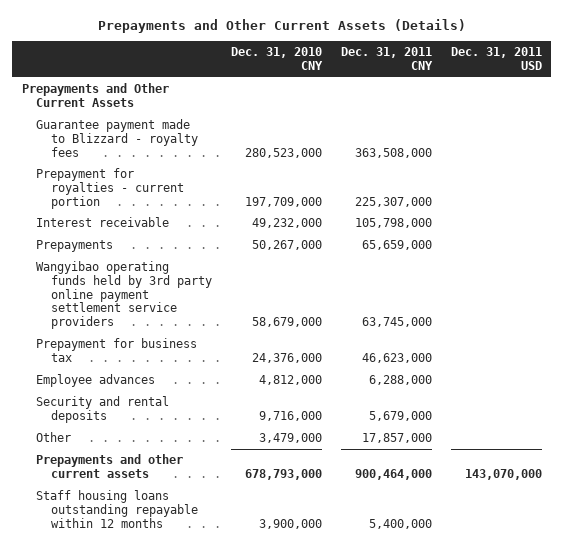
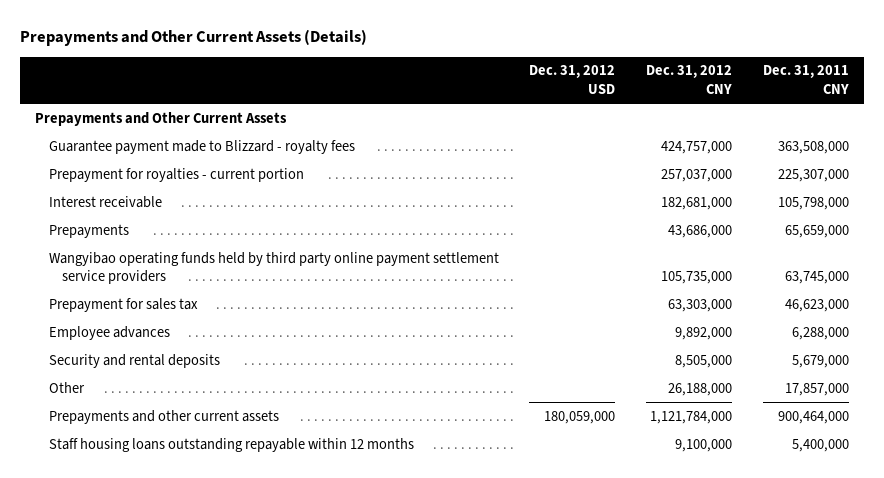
- | Dec. 31, 2010 CNY | Dec. 31, 2011 CNY | Dec. 31, 2011 USD
+ | Dec. 31, 2012 USD | Dec. 31, 2012 CNY | Dec. 31, 2011 CNY
- Wangyibao operating funds held by 3rd party online payment settlement service providers | 58,679,000 | 63,745,000 |
- Prepayment for business tax | 24,376,000 | 46,623,000 |
+ Wangyibao operating funds held by third party online payment settlement service providers | | 105,735,000 | 63,745,000
+ Prepayment for sales tax | | 63,303,000 | 46,623,000

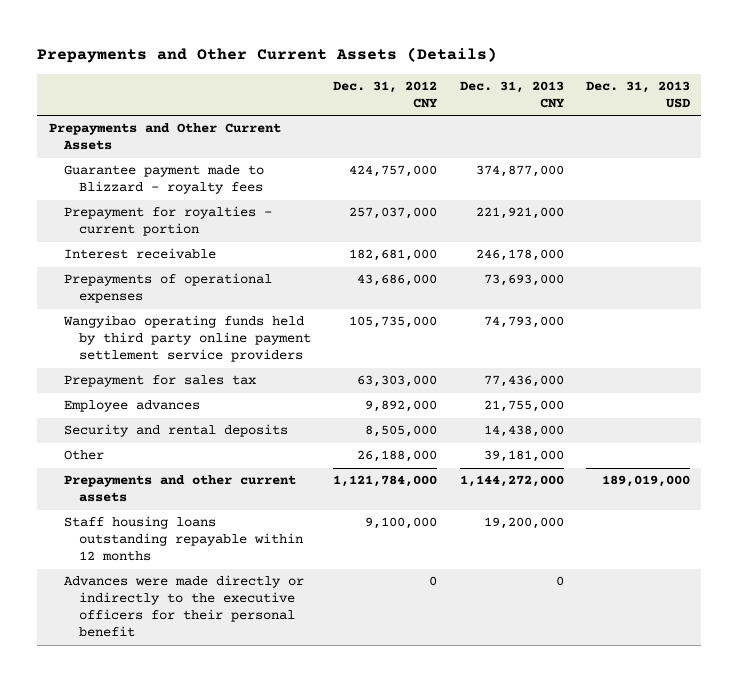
- | Dec. 31, 2012 USD | Dec. 31, 2012 CNY | Dec. 31, 2011 CNY
+ | Dec. 31, 2012 CNY | Dec. 31, 2013 CNY | Dec. 31, 2013 USD
- Prepayments | | 43,686,000 | 65,659,000
+ Prepayments of operational expenses | 43,686,000 | 73,693,000 |
+ Advances were made directly or indirectly to the executive officers for their personal benefit | 0 | 0 |

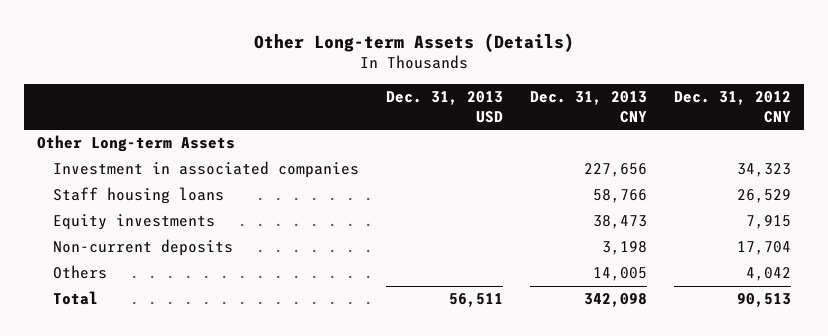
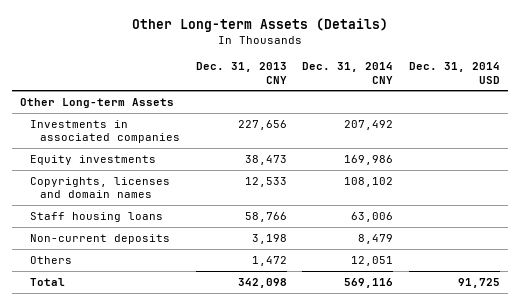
- | Dec. 31, 2013 USD | Dec. 31, 2013 CNY | Dec. 31, 2012 CNY
+ | Dec. 31, 2013 CNY | Dec. 31, 2014 CNY | Dec. 31, 2014 USD
- Investment in associated companies | | 227,656 | 34,323
+ Investments in associated companies | 227,656 | 207,492 |
+ Copyrights, licenses and domain names | 12,533 | 108,102 |
moved down: Staff housing loans | 58,766 | 63,006 |
- Others | | 14,005 | 4,042
+ Others | 1,472 | 12,051 |

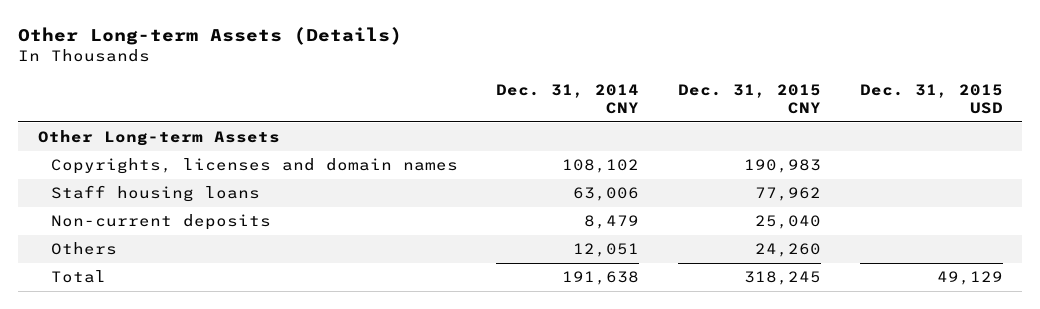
- | Dec. 31, 2013 CNY | Dec. 31, 2014 CNY | Dec. 31, 2014 USD
+ | Dec. 31, 2014 CNY | Dec. 31, 2015 CNY | Dec. 31, 2015 USD
- Investments in associated companies | 227,656 | 207,492 |
- Equity investments | 38,473 | 169,986 |
- Total | 342,098 | 569,116 | 91,725
+ Total | 191,638 | 318,245 | 49,129

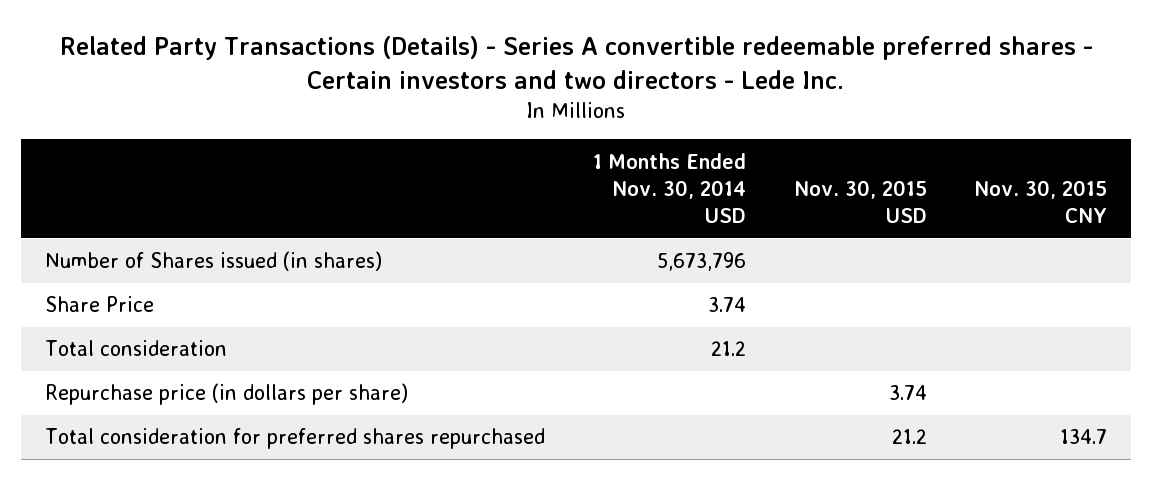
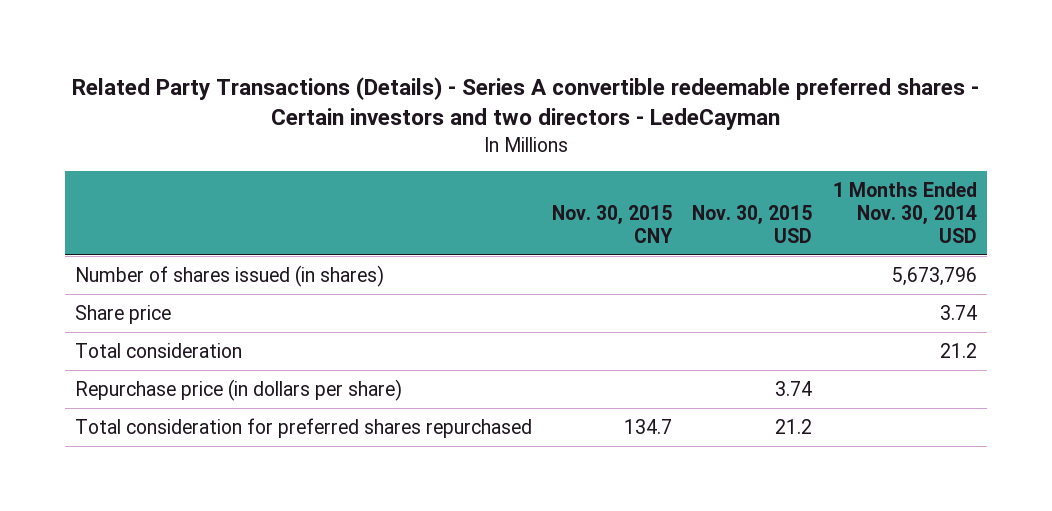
- Related Party Transactions (Details) - Series A convertible redeemable preferred shares - Certain investors and two directors - Lede Inc.
+ Related Party Transactions (Details) - Series A convertible redeemable preferred shares - Certain investors and two directors - LedeCayman
- | 1 Months Ended Nov. 30, 2014 USD | Nov. 30, 2015 USD | Nov. 30, 2015 CNY
+ | Nov. 30, 2015 CNY | Nov. 30, 2015 USD | 1 Months Ended Nov. 30, 2014 USD
- Number of Shares issued (in shares) | 5,673,796 | |
- Share Price | 3.74 | |
+ Number of shares issued (in shares) | | | 5,673,796
+ Share price | | | 3.74

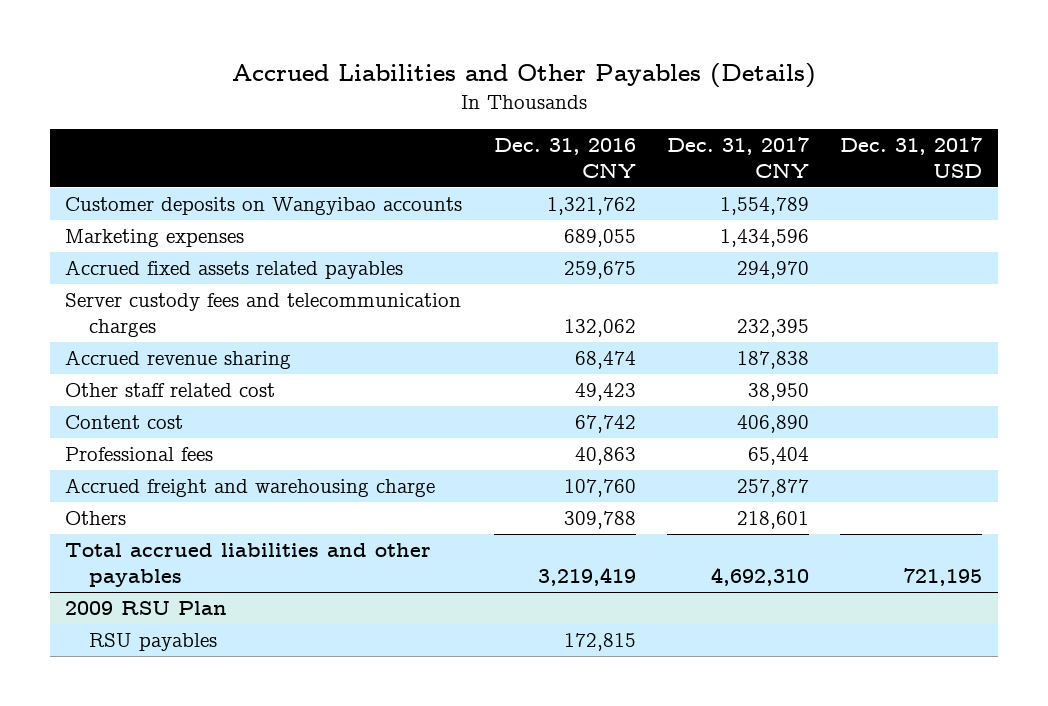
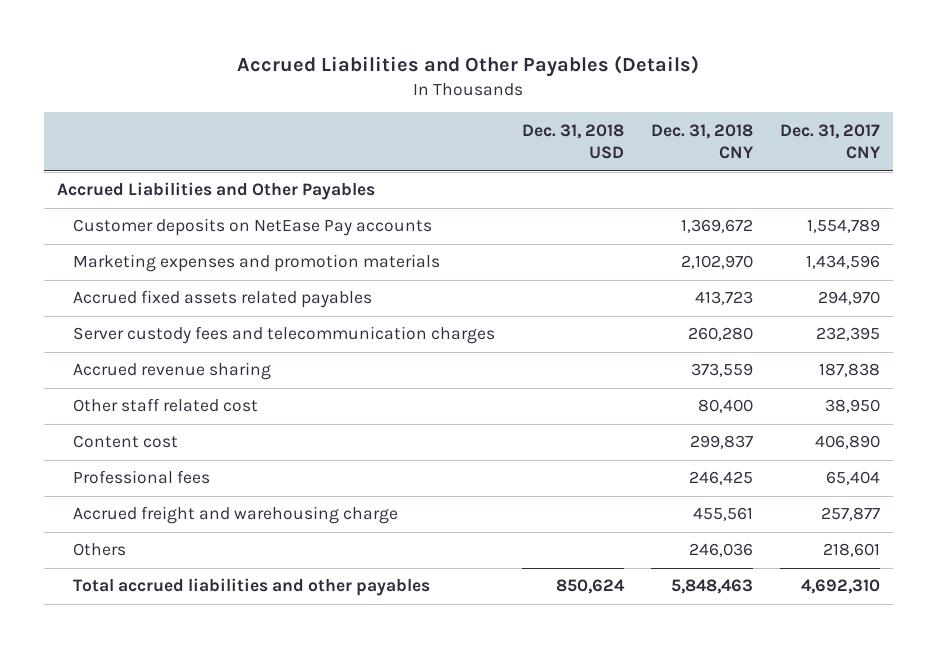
- | Dec. 31, 2016 CNY | Dec. 31, 2017 CNY | Dec. 31, 2017 USD
+ | Dec. 31, 2018 USD | Dec. 31, 2018 CNY | Dec. 31, 2017 CNY
- Customer deposits on Wangyibao accounts | 1,321,762 | 1,554,789 |
- Marketing expenses | 689,055 | 1,434,596 |
+ Accrued Liabilities and Other Payables
+ Customer deposits on NetEase Pay accounts | | 1,369,672 | 1,554,789
+ Marketing expenses and promotion materials | | 2,102,970 | 1,434,596
- 2009 RSU Plan
- RSU payables | 172,815 | |

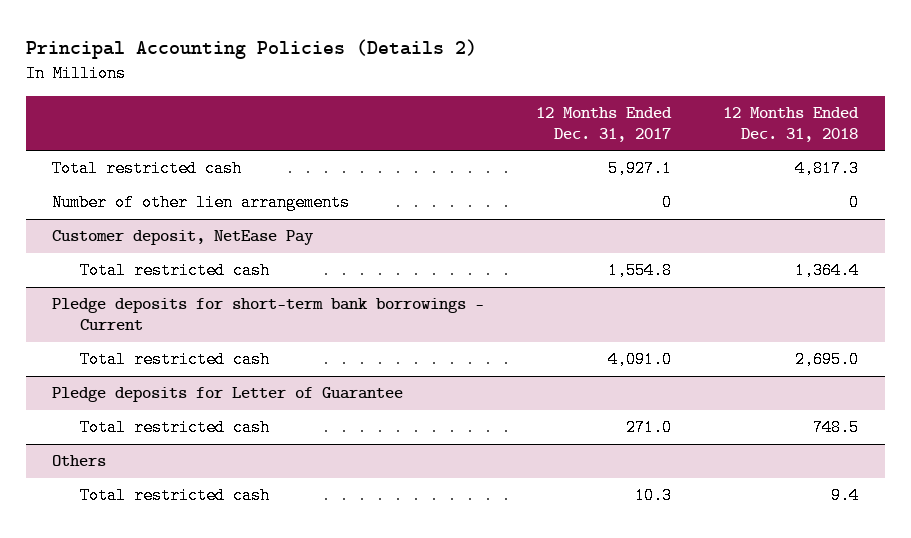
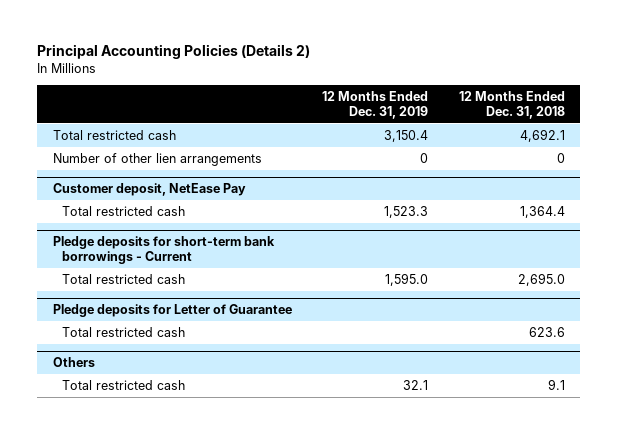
- | 12 Months Ended Dec. 31, 2017 | 12 Months Ended Dec. 31, 2018
+ | 12 Months Ended Dec. 31, 2019 | 12 Months Ended Dec. 31, 2018
- Total restricted cash | 5,927.1 | 4,817.3
+ Total restricted cash | 3,150.4 | 4,692.1
@ Pledge deposits for Letter of Guarantee
- Total restricted cash | 271.0 | 748.5
+ Total restricted cash | | 623.6
@ Others
- Total restricted cash | 10.3 | 9.4
+ Total restricted cash | 32.1 | 9.1

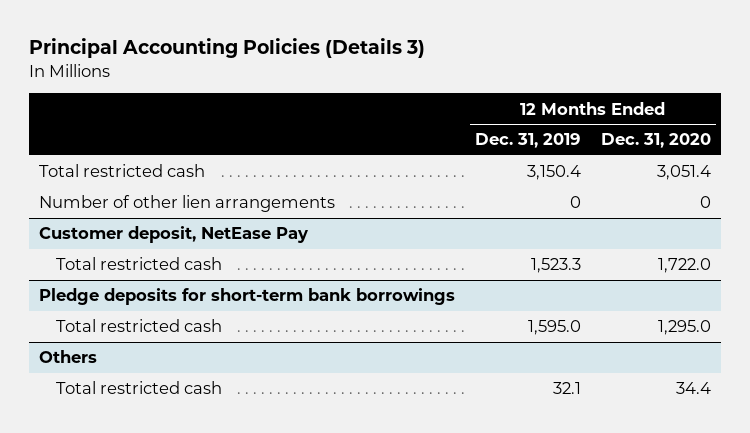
- Principal Accounting Policies (Details 2)
+ Principal Accounting Policies (Details 3)
- | 12 Months Ended Dec. 31, 2019 | 12 Months Ended Dec. 31, 2018
+ | 12 Months Ended Dec. 31, 2019 | 12 Months Ended Dec. 31, 2020
- Pledge deposits for short-term bank borrowings - Current
+ Pledge deposits for short-term bank borrowings
- Pledge deposits for Letter of Guarantee
- Total restricted cash | | 623.6

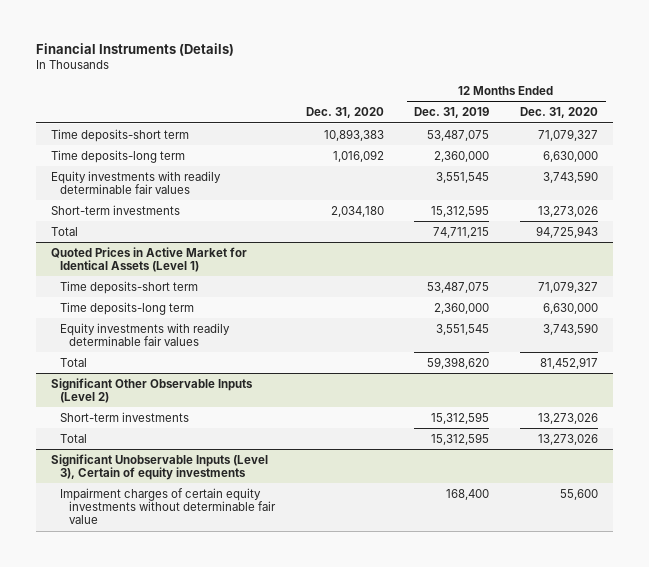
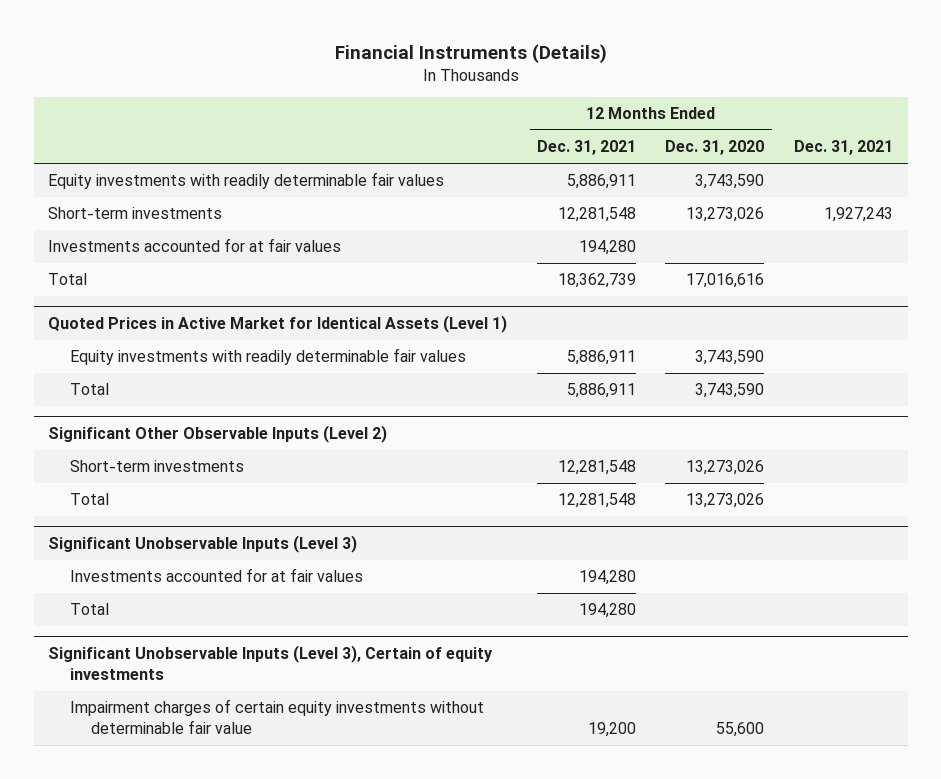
- | Dec. 31, 2020 | 12 Months Ended Dec. 31, 2019 | 12 Months Ended Dec. 31, 2020
+ | 12 Months Ended Dec. 31, 2021 | 12 Months Ended Dec. 31, 2020 | Dec. 31, 2021
- Time deposits-short term | 10,893,383 | 53,487,075 | 71,079,327
- Time deposits-long term | 1,016,092 | 2,360,000 | 6,630,000
- Total | | 74,711,215 | 94,725,943
+ Investments accounted for at fair values | 194,280 | |
+ Total | 18,362,739 | 17,016,616 |
@ Quoted Prices in Active Market for Identical Assets (Level 1)
- Time deposits-short term | | 53,487,075 | 71,079,327
- Time deposits-long term | | 2,360,000 | 6,630,000
- Total | | 59,398,620 | 81,452,917
+ Total | 5,886,911 | 3,743,590 |
+ Significant Unobservable Inputs (Level 3)
+ Investments accounted for at fair values | 194,280 | |
+ Total | 194,280 | |

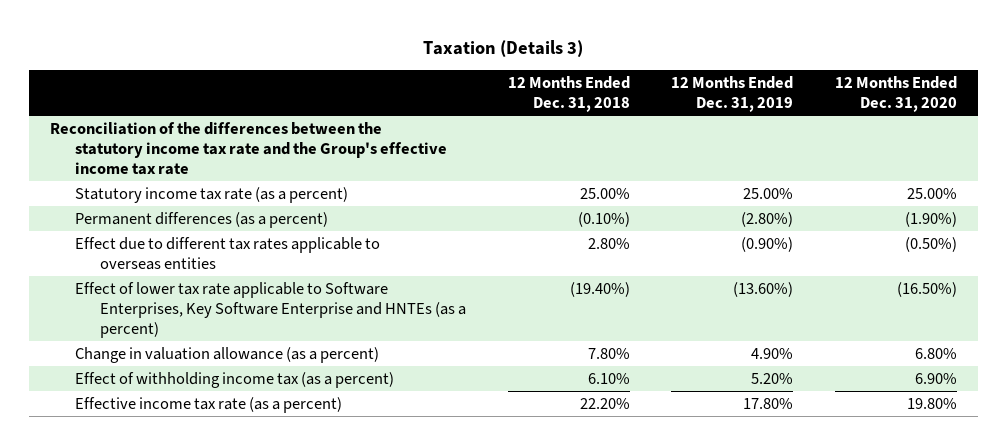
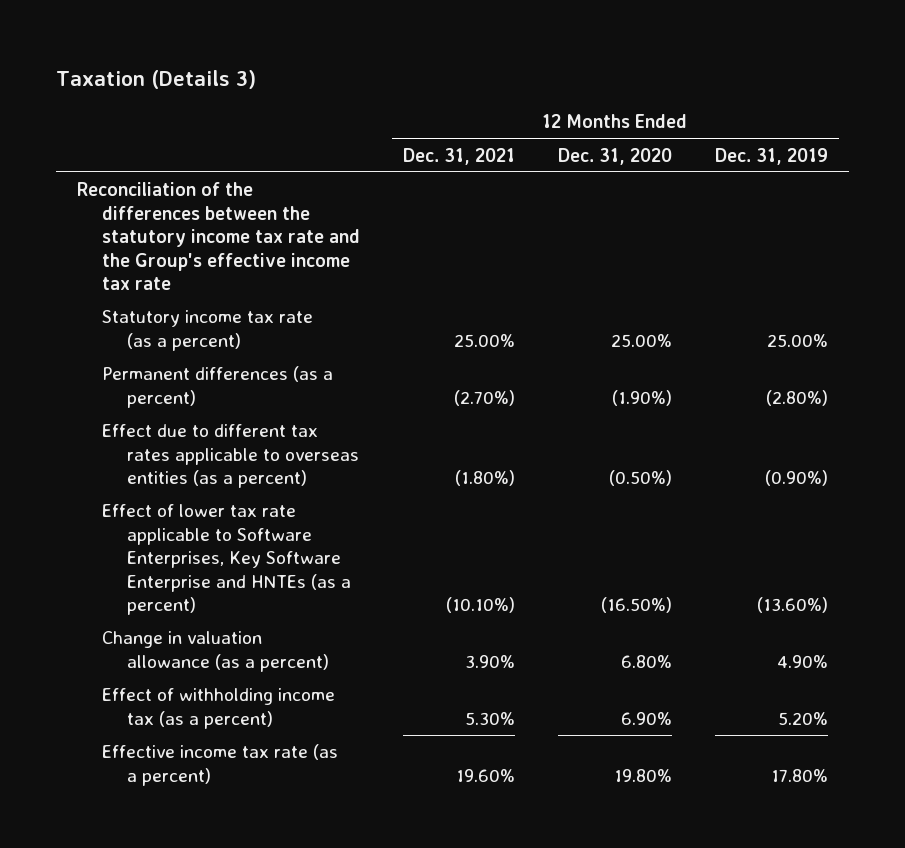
- | 12 Months Ended Dec. 31, 2018 | 12 Months Ended Dec. 31, 2019 | 12 Months Ended Dec. 31, 2020
+ | 12 Months Ended Dec. 31, 2021 | 12 Months Ended Dec. 31, 2020 | 12 Months Ended Dec. 31, 2019
- Effect due to different tax rates applicable to overseas entities | 2.80% | (0.90%) | (0.50%)
+ Effect due to different tax rates applicable to overseas entities (as a percent) | (1.80%) | (0.50%) | (0.90%)

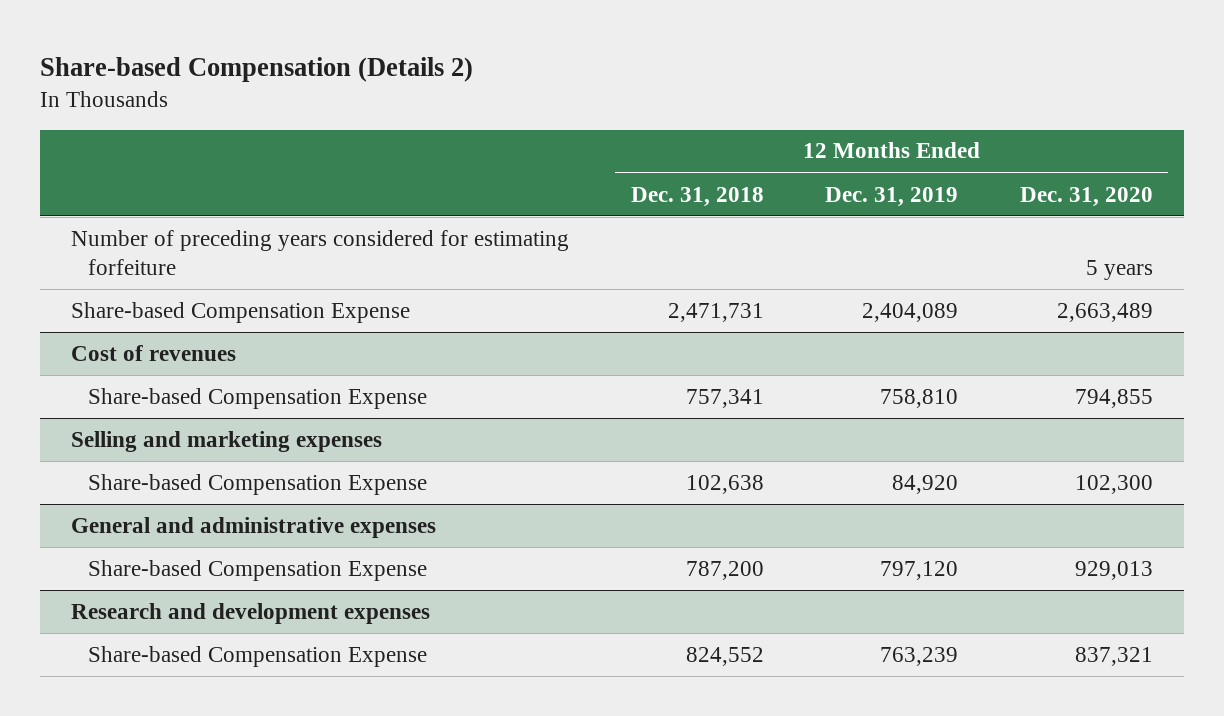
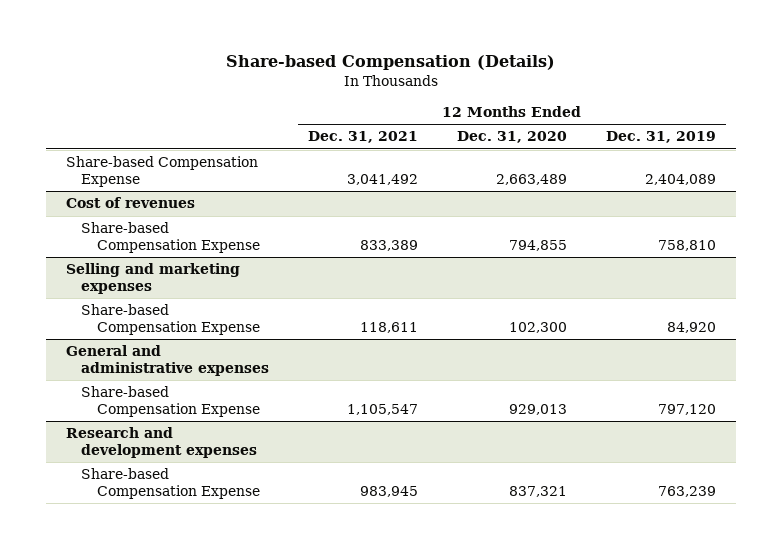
- Share-based Compensation (Details 2)
+ Share-based Compensation (Details)
- | 12 Months Ended Dec. 31, 2018 | 12 Months Ended Dec. 31, 2019 | 12 Months Ended Dec. 31, 2020
+ | 12 Months Ended Dec. 31, 2021 | 12 Months Ended Dec. 31, 2020 | 12 Months Ended Dec. 31, 2019
- Number of preceding years considered for estimating forfeiture | | | 5 years

